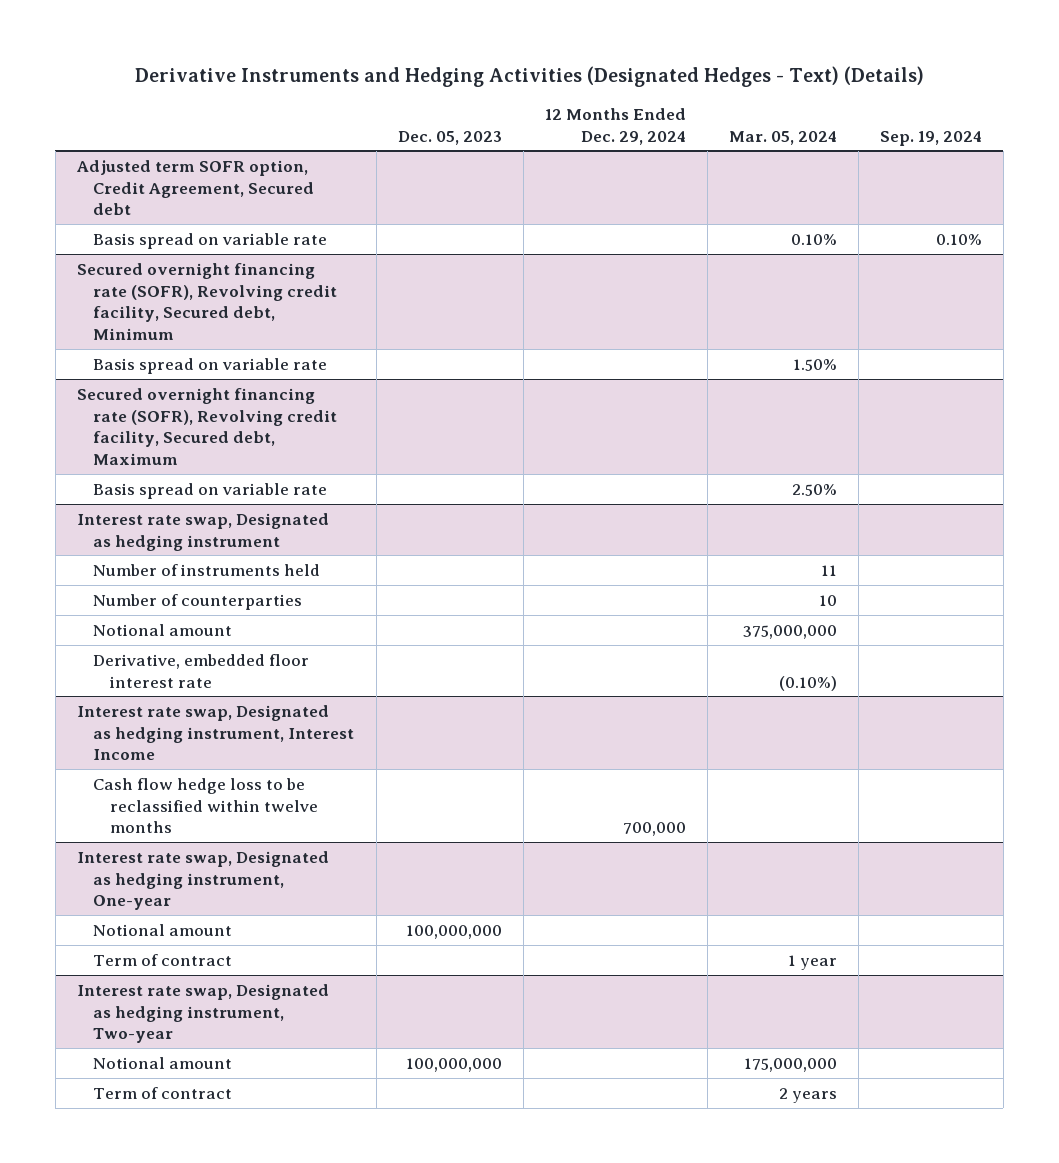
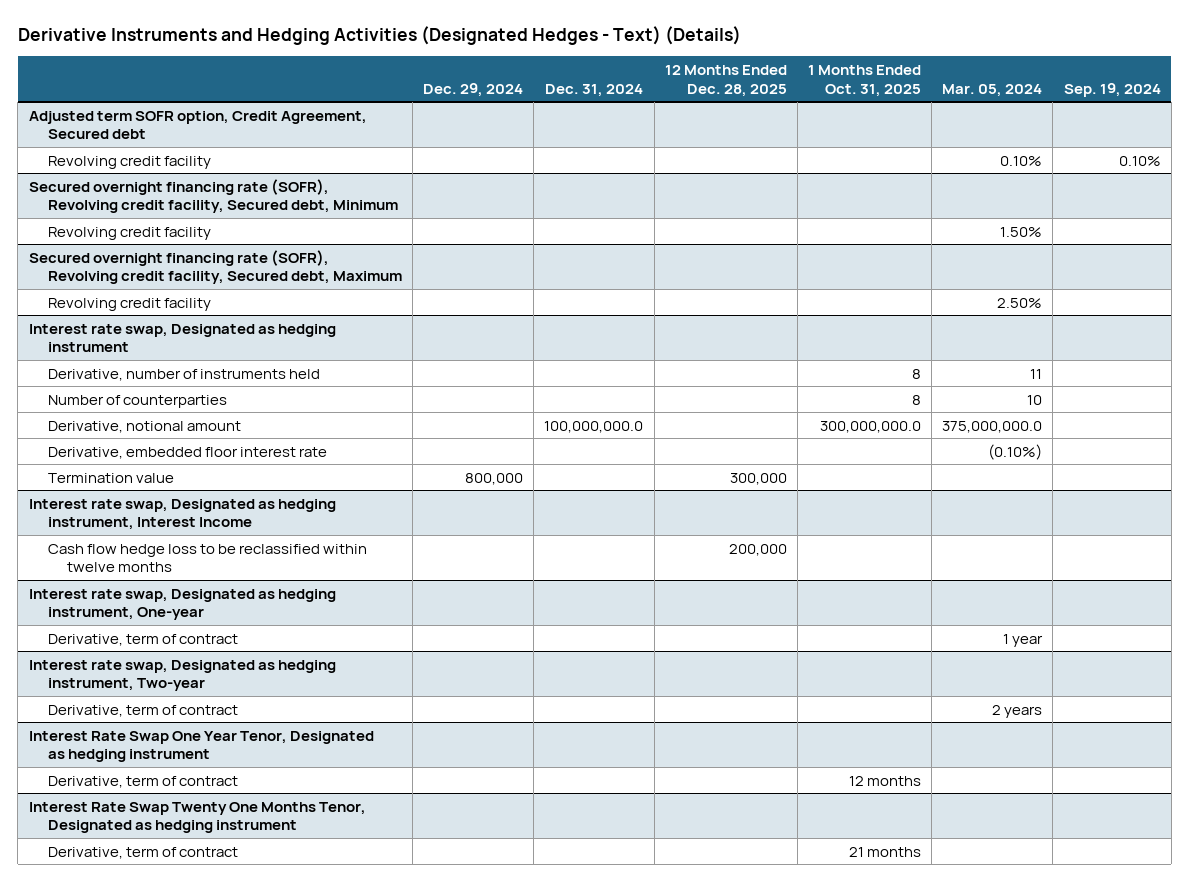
- | Dec. 05, 2023 | 12 Months Ended Dec. 29, 2024 | Mar. 05, 2024 | Sep. 19, 2024
+ | Dec. 29, 2024 | Dec. 31, 2024 | 12 Months Ended Dec. 28, 2025 | 1 Months Ended Oct. 31, 2025 | Mar. 05, 2024 | Sep. 19, 2024
@ Adjusted term SOFR option, Credit Agreement, Secured debt
- Basis spread on variable rate | | | 0.10% | 0.10%
+ Revolving credit facility | | | | | 0.10% | 0.10%
@ Secured overnight financing rate (SOFR), Revolving credit facility, Secured debt, Minimum
- Basis spread on variable rate | | | 1.50% |
+ Revolving credit facility | | | | | 1.50% |
@ Secured overnight financing rate (SOFR), Revolving credit facility, Secured debt, Maximum
- Basis spread on variable rate | | | 2.50% |
+ Revolving credit facility | | | | | 2.50% |
@ Interest rate swap, Designated as hedging instrument
- Number of instruments held | | | 11 |
+ Derivative, number of instruments held | | | | 8 | 11 |
- Notional amount | | | 375,000,000 |
+ Derivative, notional amount | | 100,000,000.0 | | 300,000,000.0 | 375,000,000.0 |
+ Termination value | 800,000 | | 300,000 | | |
@ Interest rate swap, Designated as hedging instrument, One-year
- Notional amount | 100,000,000 | | |
- Term of contract | | | 1 year |
+ Derivative, term of contract | | | | | 1 year |
@ Interest rate swap, Designated as hedging instrument, Two-year
- Notional amount | 100,000,000 | | 175,000,000 |
- Term of contract | | | 2 years |
+ Derivative, term of contract | | | | | 2 years |
+ Interest Rate Swap One Year Tenor, Designated as hedging instrument
+ Derivative, term of contract | | | | 12 months | |
+ Interest Rate Swap Twenty One Months Tenor, Designated as hedging instrument
+ Derivative, term of contract | | | | 21 months | |

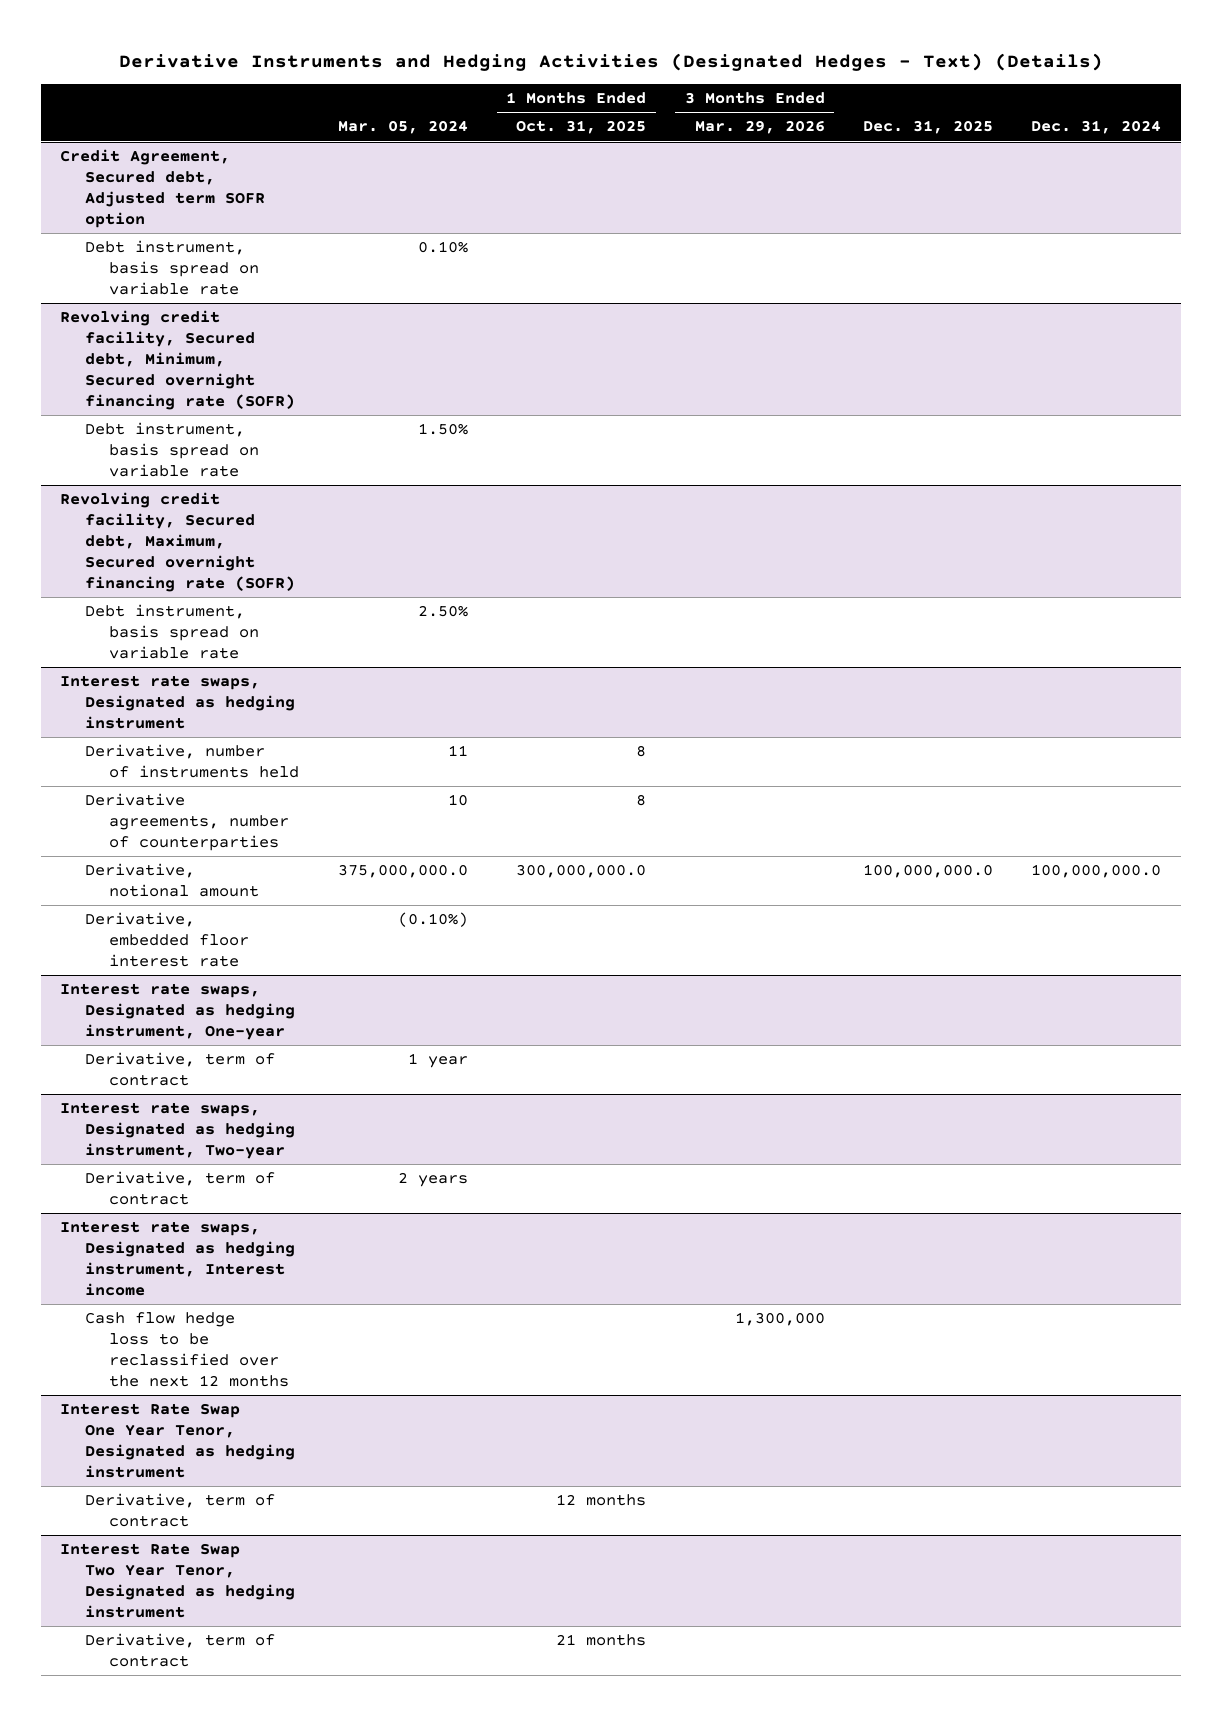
- | Dec. 29, 2024 | Dec. 31, 2024 | 12 Months Ended Dec. 28, 2025 | 1 Months Ended Oct. 31, 2025 | Mar. 05, 2024 | Sep. 19, 2024
+ | Mar. 05, 2024 | 1 Months Ended Oct. 31, 2025 | 3 Months Ended Mar. 29, 2026 | Dec. 31, 2025 | Dec. 31, 2024
- Adjusted term SOFR option, Credit Agreement, Secured debt
- Revolving credit facility | | | | | 0.10% | 0.10%
- Secured overnight financing rate (SOFR), Revolving credit facility, Secured debt, Minimum
- Revolving credit facility | | | | | 1.50% |
- Secured overnight financing rate (SOFR), Revolving credit facility, Secured debt, Maximum
- Revolving credit facility | | | | | 2.50% |
- Interest rate swap, Designated as hedging instrument
+ Credit Agreement, Secured debt, Adjusted term SOFR option
+ Debt instrument, basis spread on variable rate | 0.10% | | | |
+ Revolving credit facility, Secured debt, Minimum, Secured overnight financing rate (SOFR)
+ Debt instrument, basis spread on variable rate | 1.50% | | | |
+ Revolving credit facility, Secured debt, Maximum, Secured overnight financing rate (SOFR)
+ Debt instrument, basis spread on variable rate | 2.50% | | | |
+ Interest rate swaps, Designated as hedging instrument
- Number of counterparties | | | | 8 | 10 |
+ Derivative agreements, number of counterparties | 10 | 8 | | |
- Termination value | 800,000 | | 300,000 | | |
- Interest rate swap, Designated as hedging instrument, Interest Income
- Cash flow hedge loss to be reclassified within twelve months | | | 200,000 | | |
- Interest rate swap, Designated as hedging instrument, One-year
+ Interest rate swaps, Designated as hedging instrument, One-year
- Interest rate swap, Designated as hedging instrument, Two-year
+ Interest rate swaps, Designated as hedging instrument, Two-year
+ Interest rate swaps, Designated as hedging instrument, Interest income
+ Cash flow hedge loss to be reclassified over the next 12 months | | | 1,300,000 | |
- Interest Rate Swap Twenty One Months Tenor, Designated as hedging instrument
+ Interest Rate Swap Two Year Tenor, Designated as hedging instrument

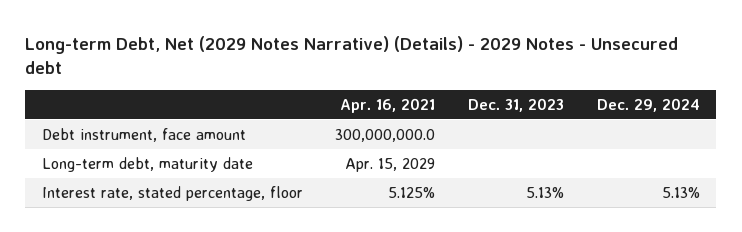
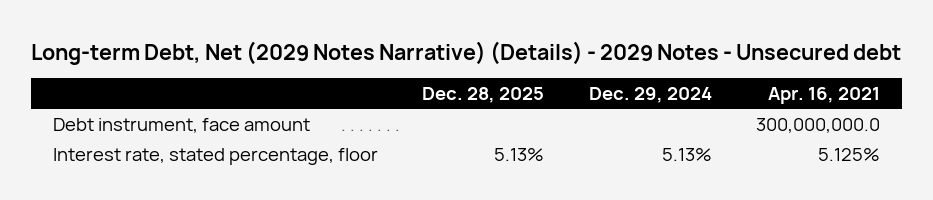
- | Apr. 16, 2021 | Dec. 31, 2023 | Dec. 29, 2024
+ | Dec. 28, 2025 | Dec. 29, 2024 | Apr. 16, 2021
- Long-term debt, maturity date | Apr. 15, 2029 | |

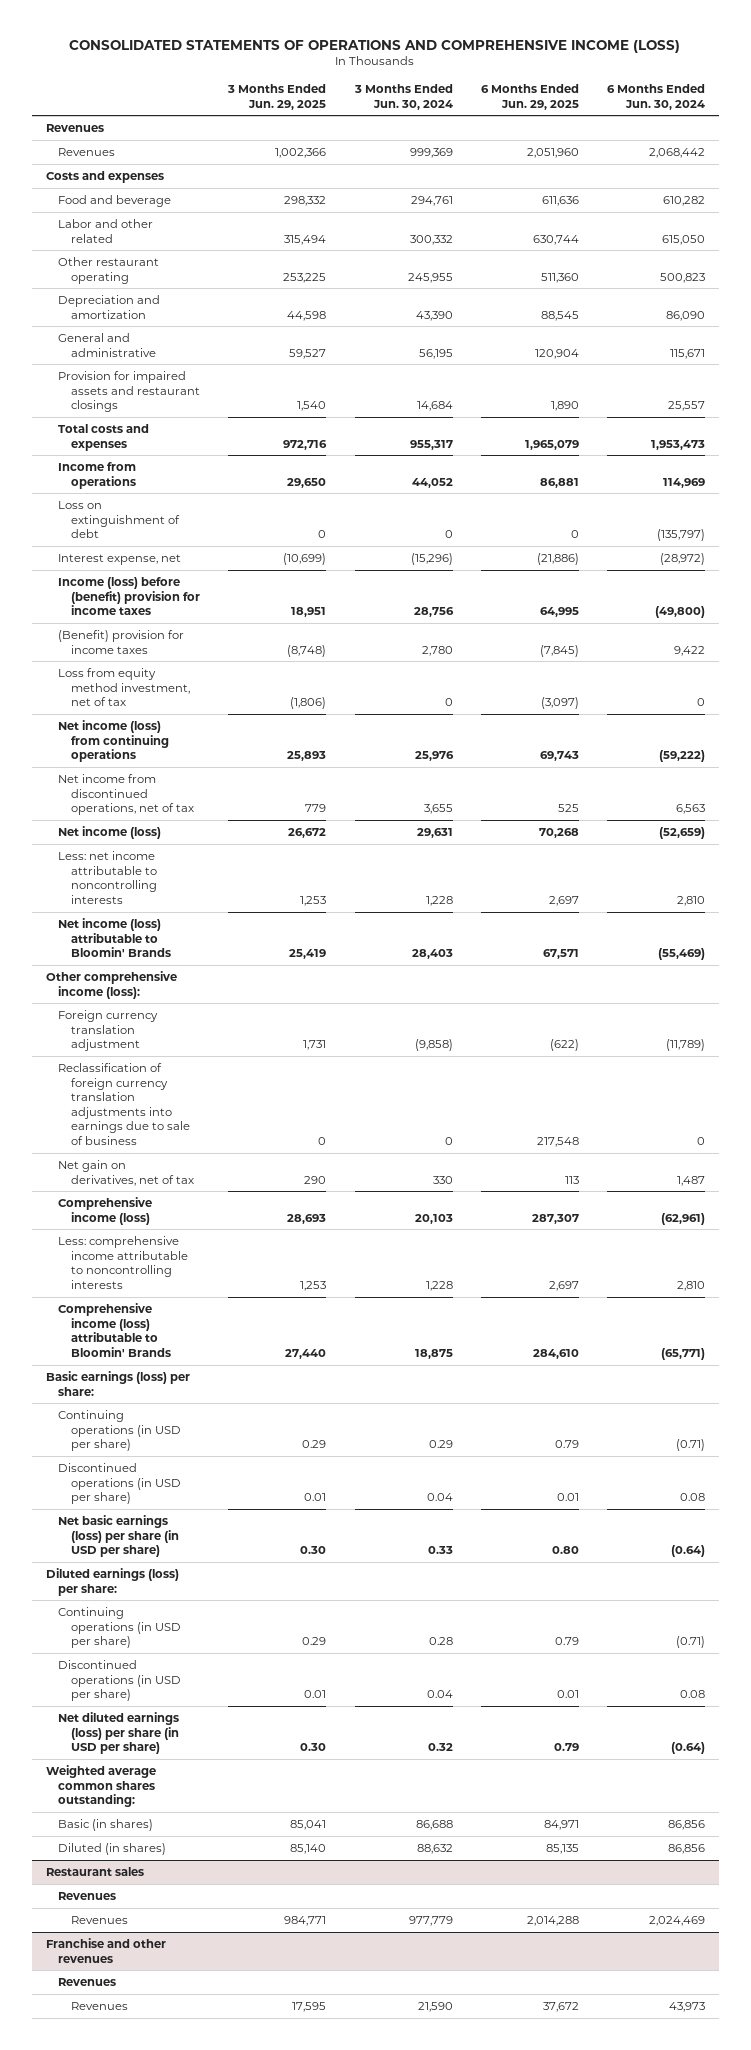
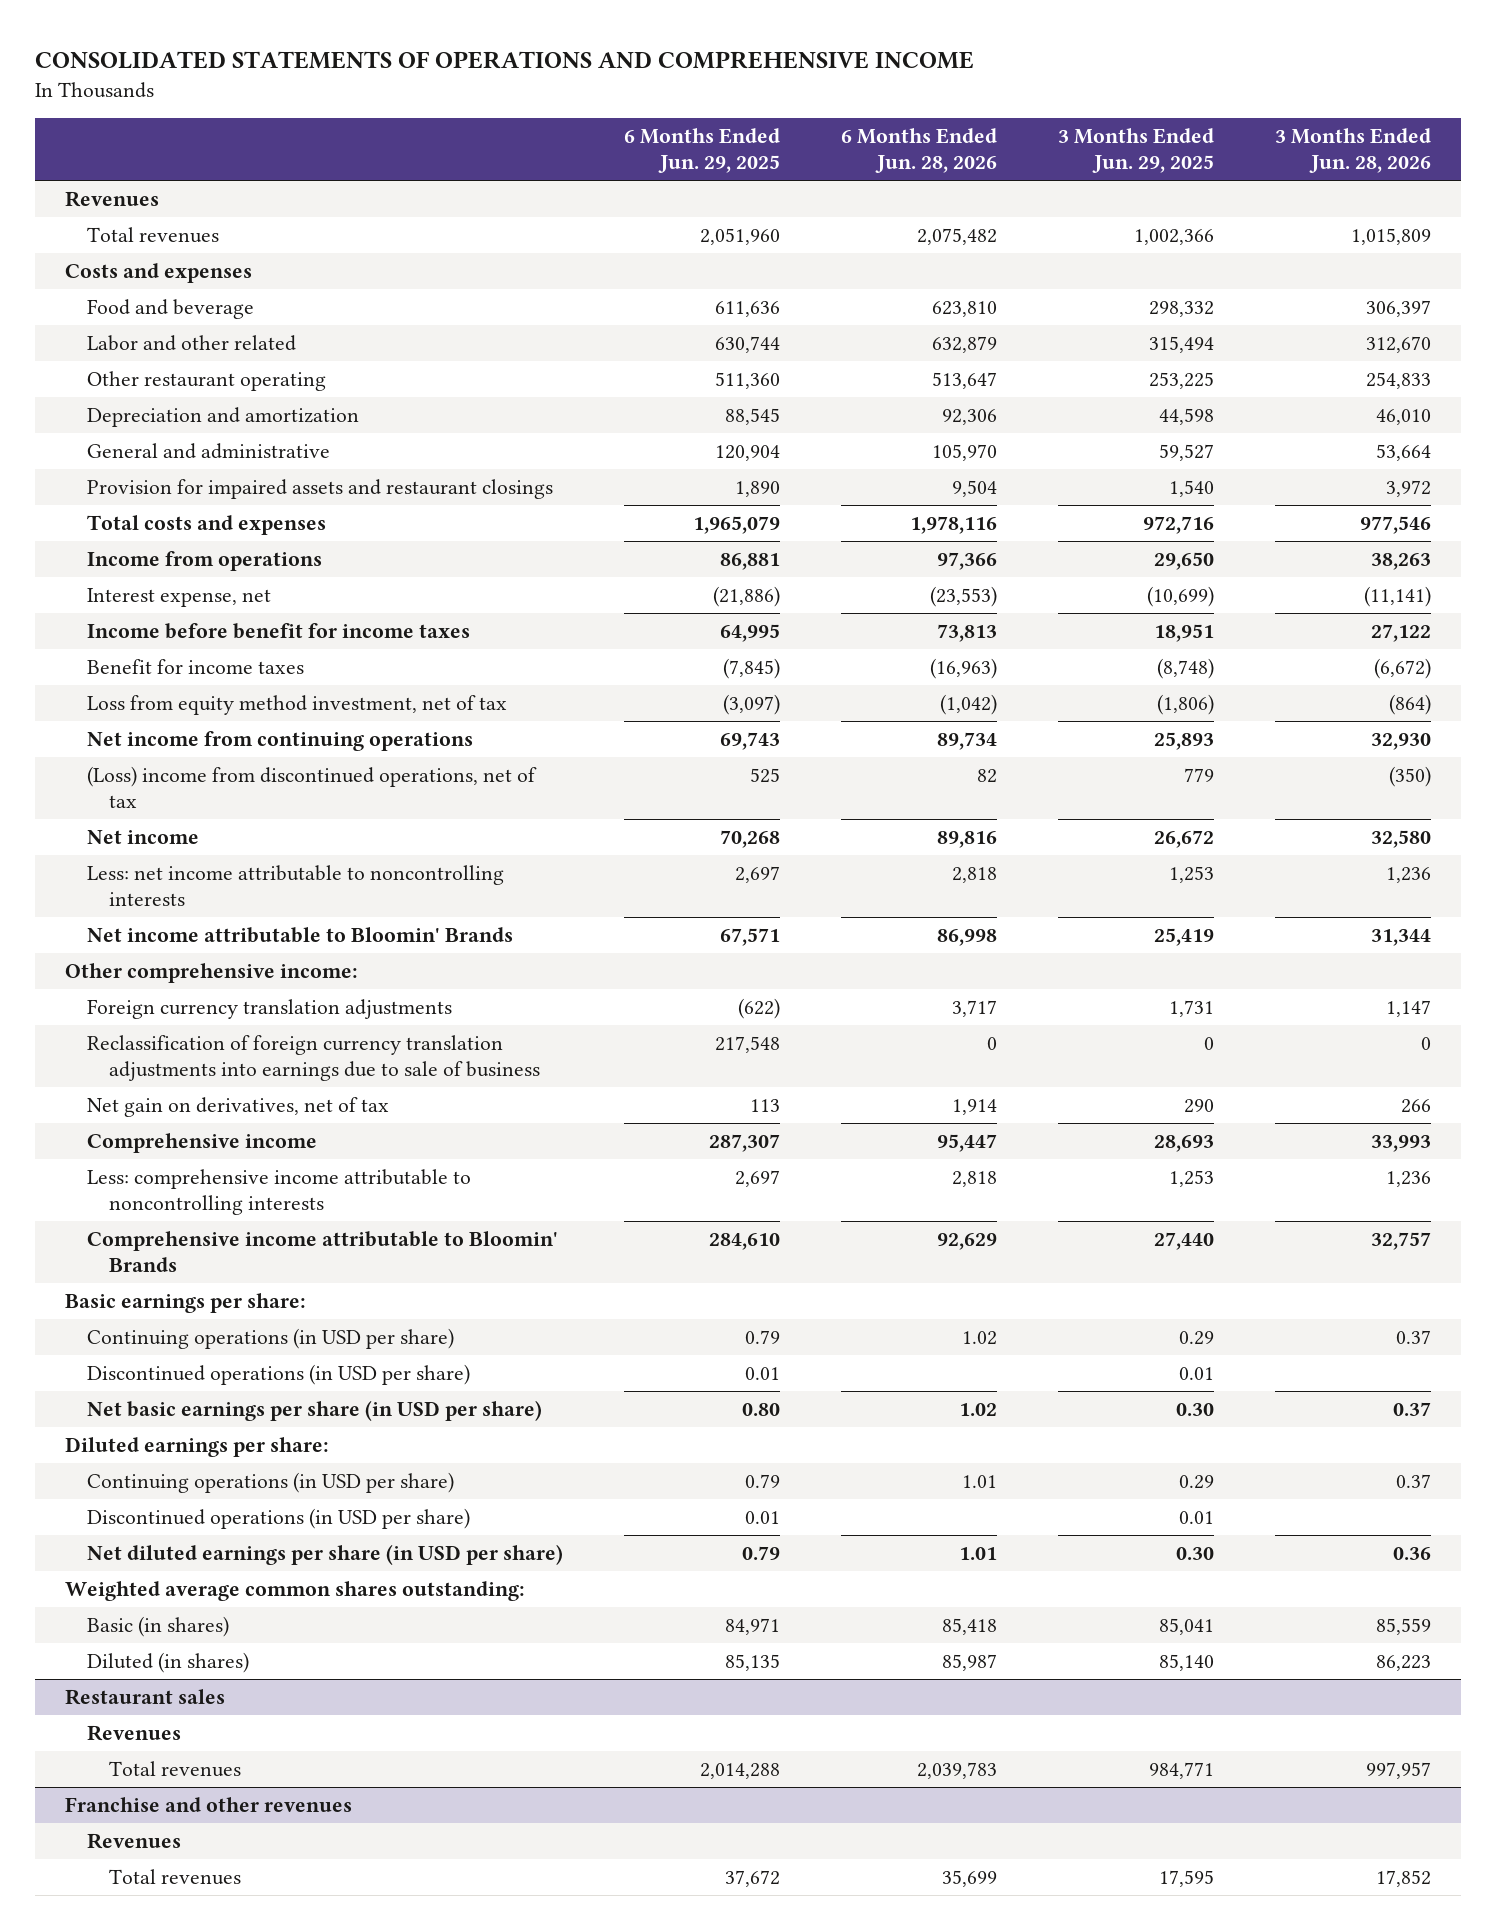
- CONSOLIDATED STATEMENTS OF OPERATIONS AND COMPREHENSIVE INCOME (LOSS)
+ CONSOLIDATED STATEMENTS OF OPERATIONS AND COMPREHENSIVE INCOME
- | 3 Months Ended Jun. 29, 2025 | 3 Months Ended Jun. 30, 2024 | 6 Months Ended Jun. 29, 2025 | 6 Months Ended Jun. 30, 2024
+ | 6 Months Ended Jun. 29, 2025 | 6 Months Ended Jun. 28, 2026 | 3 Months Ended Jun. 29, 2025 | 3 Months Ended Jun. 28, 2026
- Revenues | 1,002,366 | 999,369 | 2,051,960 | 2,068,442
+ Total revenues | 2,051,960 | 2,075,482 | 1,002,366 | 1,015,809
- Loss on extinguishment of debt | 0 | 0 | 0 | (135,797)
- Income (loss) before (benefit) provision for income taxes | 18,951 | 28,756 | 64,995 | (49,800)
- (Benefit) provision for income taxes | (8,748) | 2,780 | (7,845) | 9,422
+ Income before benefit for income taxes | 64,995 | 73,813 | 18,951 | 27,122
+ Benefit for income taxes | (7,845) | (16,963) | (8,748) | (6,672)
- Net income (loss) from continuing operations | 25,893 | 25,976 | 69,743 | (59,222)
- Net income from discontinued operations, net of tax | 779 | 3,655 | 525 | 6,563
- Net income (loss) | 26,672 | 29,631 | 70,268 | (52,659)
+ Net income from continuing operations | 69,743 | 89,734 | 25,893 | 32,930
+ (Loss) income from discontinued operations, net of tax | 525 | 82 | 779 | (350)
+ Net income | 70,268 | 89,816 | 26,672 | 32,580
- Net income (loss) attributable to Bloomin' Brands | 25,419 | 28,403 | 67,571 | (55,469)
- Other comprehensive income (loss):
- Foreign currency translation adjustment | 1,731 | (9,858) | (622) | (11,789)
+ Net income attributable to Bloomin' Brands | 67,571 | 86,998 | 25,419 | 31,344
+ Other comprehensive income:
+ Foreign currency translation adjustments | (622) | 3,717 | 1,731 | 1,147
- Comprehensive income (loss) | 28,693 | 20,103 | 287,307 | (62,961)
+ Comprehensive income | 287,307 | 95,447 | 28,693 | 33,993
- Comprehensive income (loss) attributable to Bloomin' Brands | 27,440 | 18,875 | 284,610 | (65,771)
- Basic earnings (loss) per share:
+ Comprehensive income attributable to Bloomin' Brands | 284,610 | 92,629 | 27,440 | 32,757
+ Basic earnings per share:
- Net basic earnings (loss) per share (in USD per share) | 0.30 | 0.33 | 0.80 | (0.64)
- Diluted earnings (loss) per share:
+ Net basic earnings per share (in USD per share) | 0.80 | 1.02 | 0.30 | 0.37
+ Diluted earnings per share:
- Net diluted earnings (loss) per share (in USD per share) | 0.30 | 0.32 | 0.79 | (0.64)
+ Net diluted earnings per share (in USD per share) | 0.79 | 1.01 | 0.30 | 0.36
@ Restaurant sales
- Revenues | 984,771 | 977,779 | 2,014,288 | 2,024,469
+ Total revenues | 2,014,288 | 2,039,783 | 984,771 | 997,957
@ Franchise and other revenues
- Revenues | 17,595 | 21,590 | 37,672 | 43,973
+ Total revenues | 37,672 | 35,699 | 17,595 | 17,852

